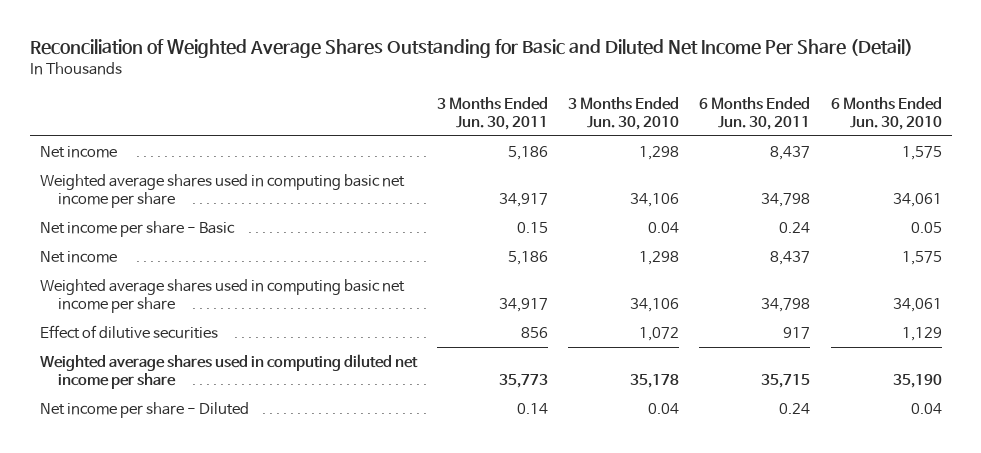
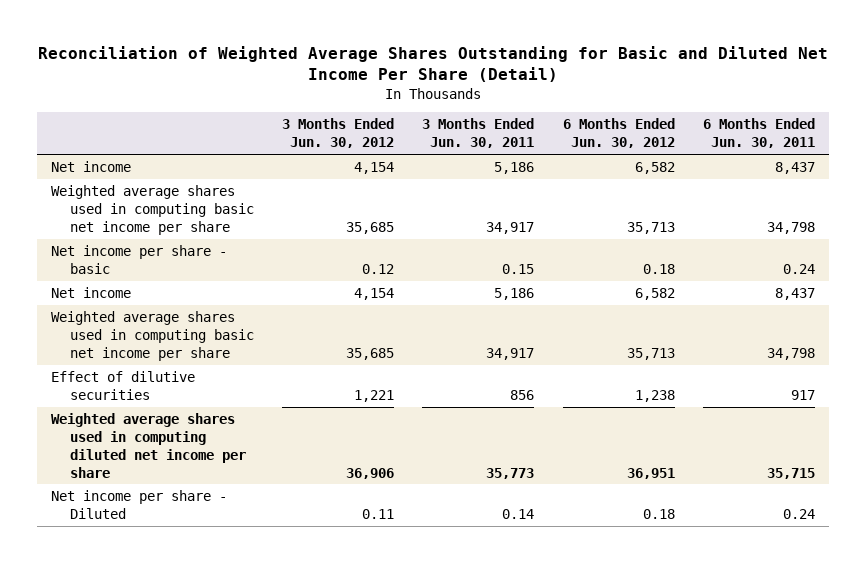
- | 3 Months Ended Jun. 30, 2011 | 3 Months Ended Jun. 30, 2010 | 6 Months Ended Jun. 30, 2011 | 6 Months Ended Jun. 30, 2010
+ | 3 Months Ended Jun. 30, 2012 | 3 Months Ended Jun. 30, 2011 | 6 Months Ended Jun. 30, 2012 | 6 Months Ended Jun. 30, 2011
- Net income per share - Basic | 0.15 | 0.04 | 0.24 | 0.05
+ Net income per share - basic | 0.12 | 0.15 | 0.18 | 0.24

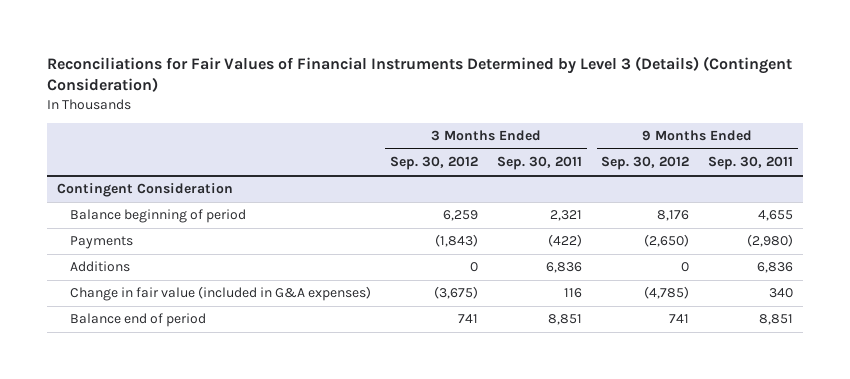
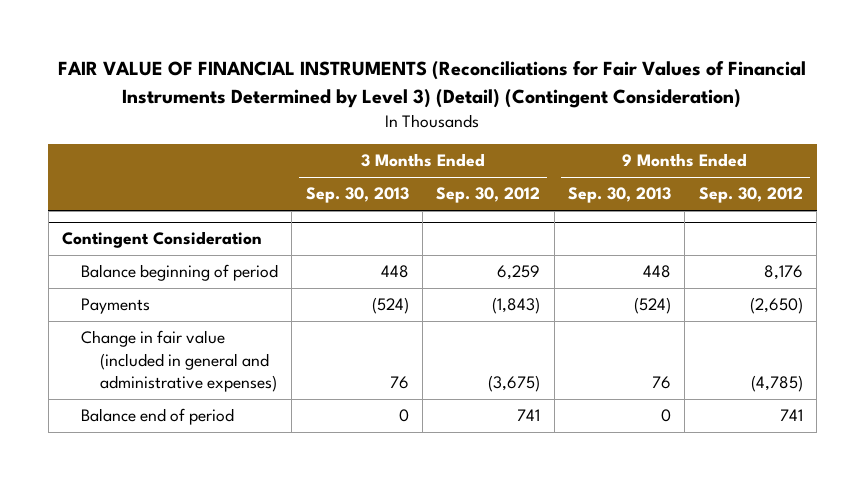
- Reconciliations for Fair Values of Financial Instruments Determined by Level 3 (Details) (Contingent Consideration)
+ FAIR VALUE OF FINANCIAL INSTRUMENTS (Reconciliations for Fair Values of Financial Instruments Determined by Level 3) (Detail) (Contingent Consideration)
- | 3 Months Ended Sep. 30, 2012 | 3 Months Ended Sep. 30, 2011 | 9 Months Ended Sep. 30, 2012 | 9 Months Ended Sep. 30, 2011
+ | 3 Months Ended Sep. 30, 2013 | 3 Months Ended Sep. 30, 2012 | 9 Months Ended Sep. 30, 2013 | 9 Months Ended Sep. 30, 2012
@ Contingent Consideration
- Additions | 0 | 6,836 | 0 | 6,836
- Change in fair value (included in G&A expenses) | (3,675) | 116 | (4,785) | 340
+ Change in fair value (included in general and administrative expenses) | 76 | (3,675) | 76 | (4,785)

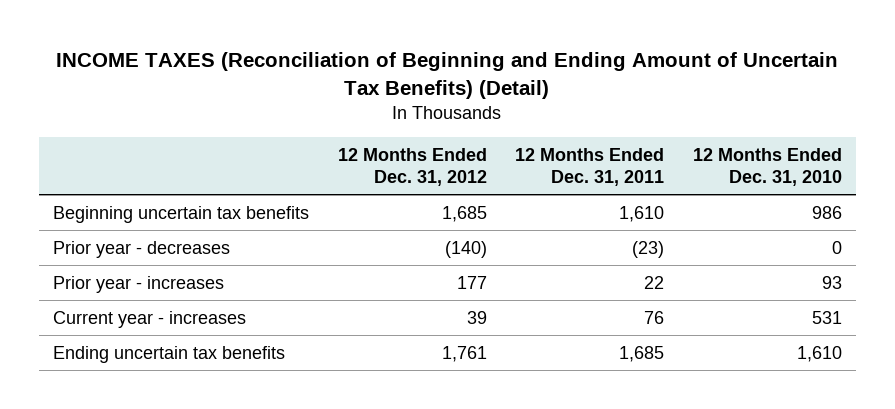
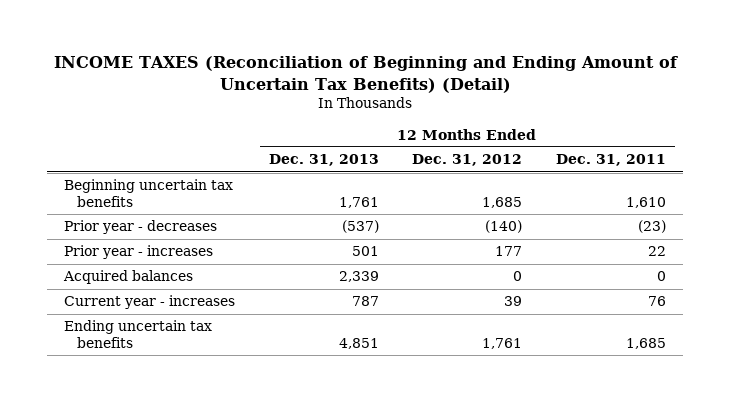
- | 12 Months Ended Dec. 31, 2012 | 12 Months Ended Dec. 31, 2011 | 12 Months Ended Dec. 31, 2010
+ | 12 Months Ended Dec. 31, 2013 | 12 Months Ended Dec. 31, 2012 | 12 Months Ended Dec. 31, 2011
+ Acquired balances | 2,339 | 0 | 0

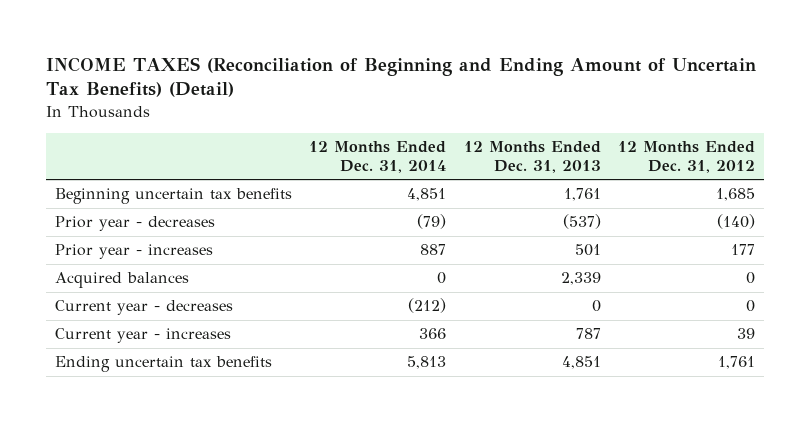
- | 12 Months Ended Dec. 31, 2013 | 12 Months Ended Dec. 31, 2012 | 12 Months Ended Dec. 31, 2011
+ | 12 Months Ended Dec. 31, 2014 | 12 Months Ended Dec. 31, 2013 | 12 Months Ended Dec. 31, 2012
+ Current year - decreases | (212) | 0 | 0

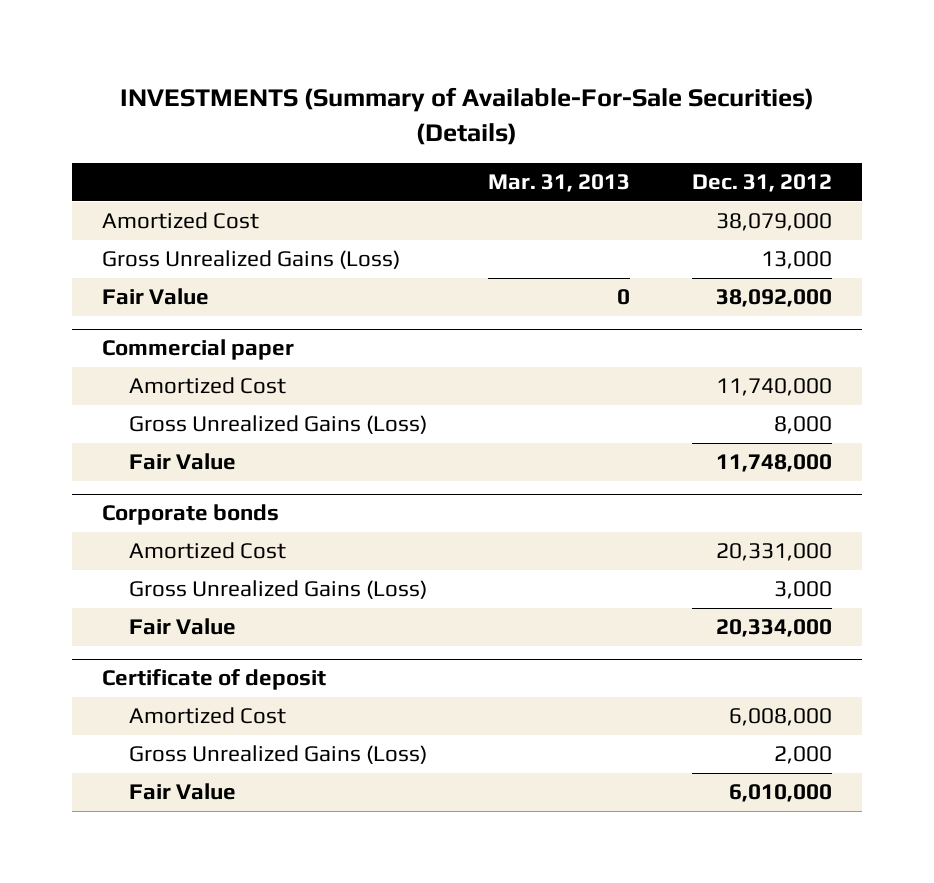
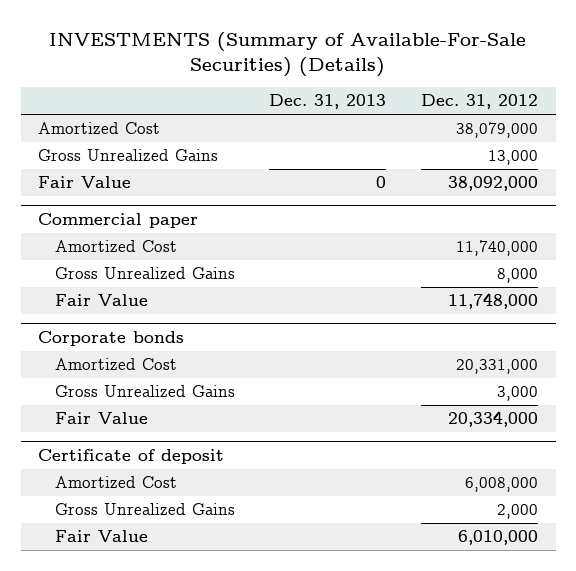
- | Mar. 31, 2013 | Dec. 31, 2012
+ | Dec. 31, 2013 | Dec. 31, 2012
- Gross Unrealized Gains (Loss) | | 13,000
+ Gross Unrealized Gains | | 13,000
@ Commercial paper
- Gross Unrealized Gains (Loss) | | 8,000
+ Gross Unrealized Gains | | 8,000
@ Corporate bonds
- Gross Unrealized Gains (Loss) | | 3,000
+ Gross Unrealized Gains | | 3,000
@ Certificate of deposit
- Gross Unrealized Gains (Loss) | | 2,000
+ Gross Unrealized Gains | | 2,000

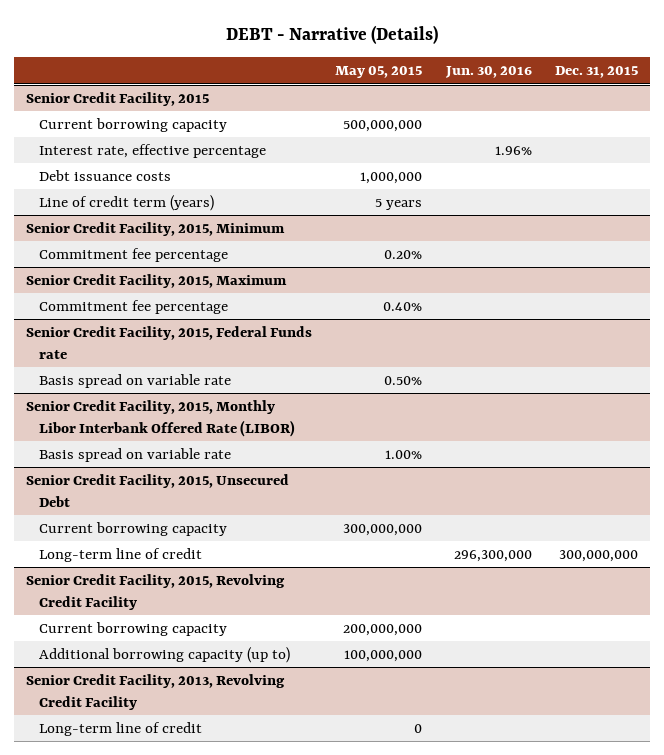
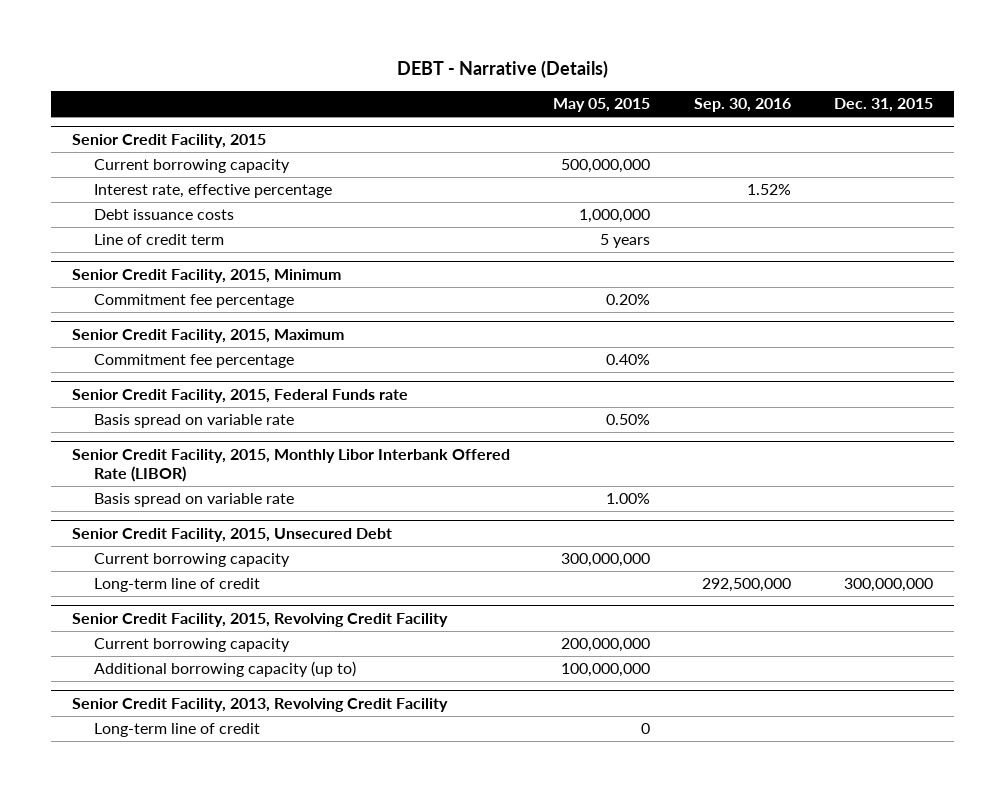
- | May 05, 2015 | Jun. 30, 2016 | Dec. 31, 2015
+ | May 05, 2015 | Sep. 30, 2016 | Dec. 31, 2015
@ Senior Credit Facility, 2015
- Line of credit term (years) | 5 years | |
+ Line of credit term | 5 years | |

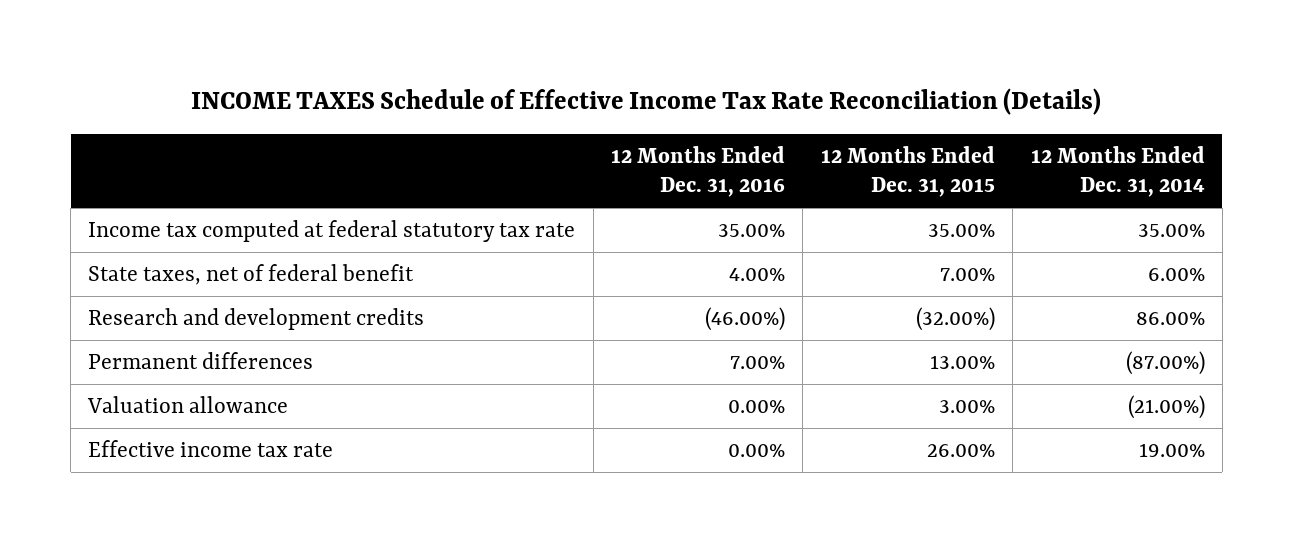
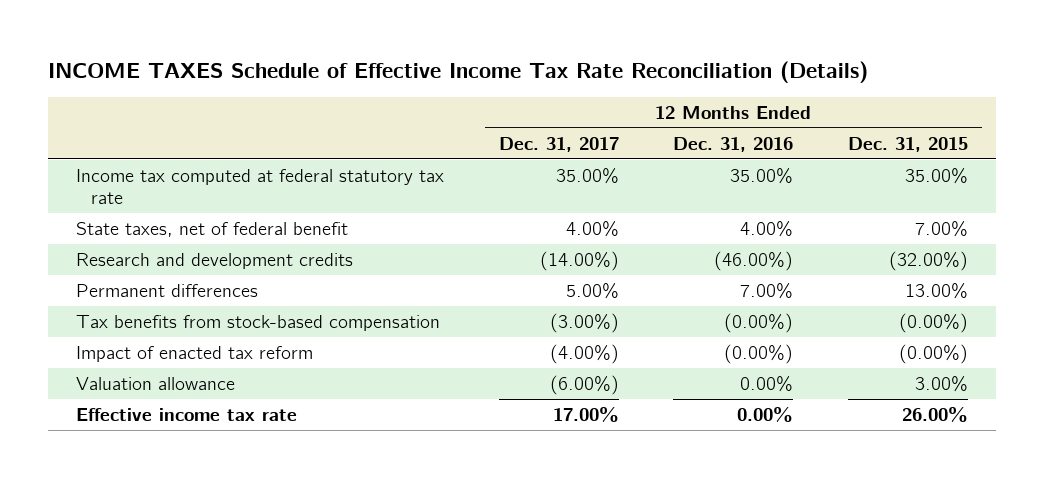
- | 12 Months Ended Dec. 31, 2016 | 12 Months Ended Dec. 31, 2015 | 12 Months Ended Dec. 31, 2014
+ | 12 Months Ended Dec. 31, 2017 | 12 Months Ended Dec. 31, 2016 | 12 Months Ended Dec. 31, 2015
+ Tax benefits from stock-based compensation | (3.00%) | (0.00%) | (0.00%)
+ Impact of enacted tax reform | (4.00%) | (0.00%) | (0.00%)

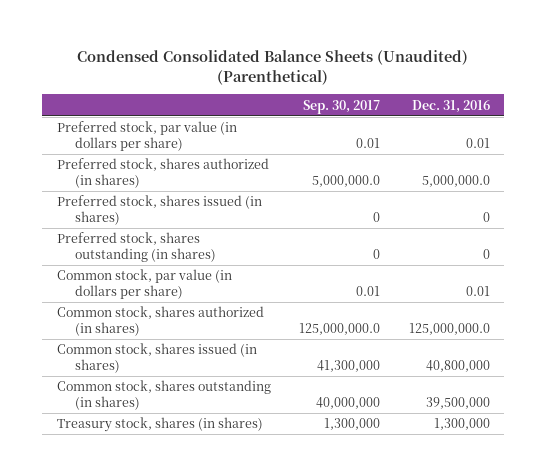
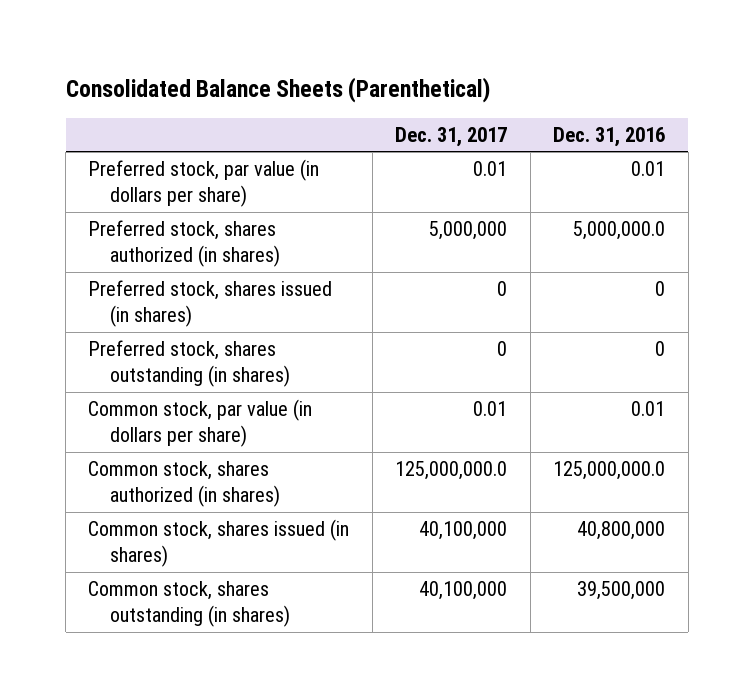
- Condensed Consolidated Balance Sheets (Unaudited) (Parenthetical)
+ Consolidated Balance Sheets (Parenthetical)
- | Sep. 30, 2017 | Dec. 31, 2016
+ | Dec. 31, 2017 | Dec. 31, 2016
- Treasury stock, shares (in shares) | 1,300,000 | 1,300,000

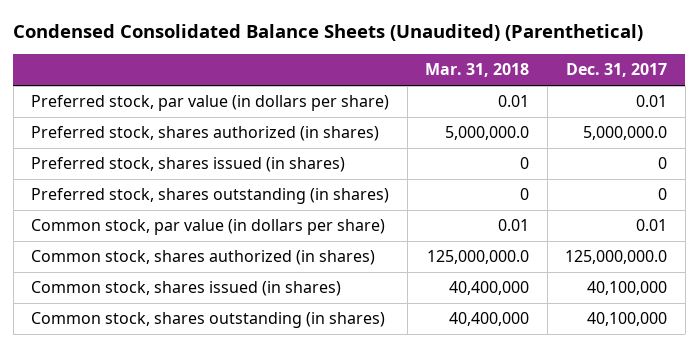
- Consolidated Balance Sheets (Parenthetical)
+ Condensed Consolidated Balance Sheets (Unaudited) (Parenthetical)
- | Dec. 31, 2017 | Dec. 31, 2016
+ | Mar. 31, 2018 | Dec. 31, 2017
- Preferred stock, shares authorized (in shares) | 5,000,000 | 5,000,000.0
+ Preferred stock, shares authorized (in shares) | 5,000,000.0 | 5,000,000.0

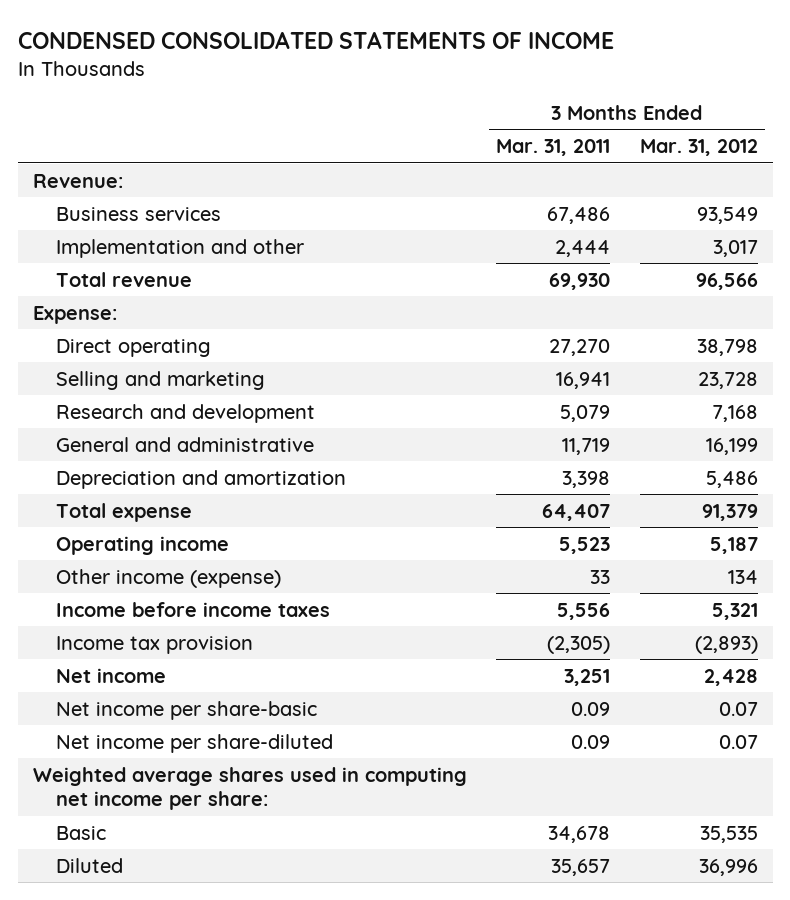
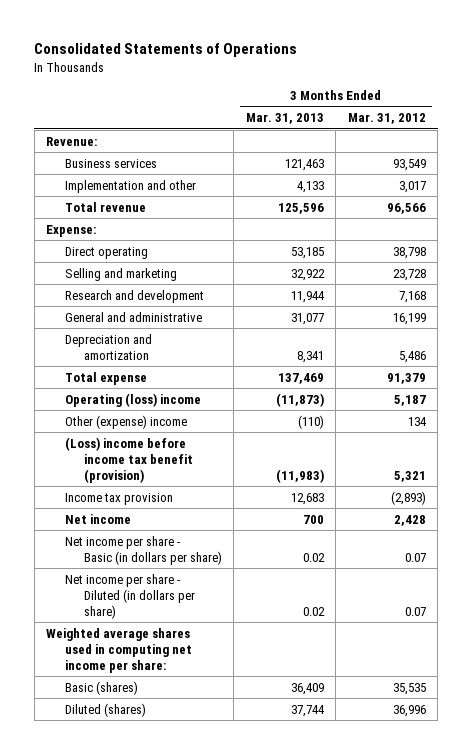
- CONDENSED CONSOLIDATED STATEMENTS OF INCOME
+ Consolidated Statements of Operations
- | 3 Months Ended Mar. 31, 2011 | 3 Months Ended Mar. 31, 2012
+ | 3 Months Ended Mar. 31, 2013 | 3 Months Ended Mar. 31, 2012
- Operating income | 5,523 | 5,187
- Other income (expense) | 33 | 134
- Income before income taxes | 5,556 | 5,321
+ Operating (loss) income | (11,873) | 5,187
+ Other (expense) income | (110) | 134
+ (Loss) income before income tax benefit (provision) | (11,983) | 5,321
- Net income per share-basic | 0.09 | 0.07
- Net income per share-diluted | 0.09 | 0.07
+ Net income per share - Basic (in dollars per share) | 0.02 | 0.07
+ Net income per share - Diluted (in dollars per share) | 0.02 | 0.07
- Basic | 34,678 | 35,535
- Diluted | 35,657 | 36,996
+ Basic (shares) | 36,409 | 35,535
+ Diluted (shares) | 37,744 | 36,996

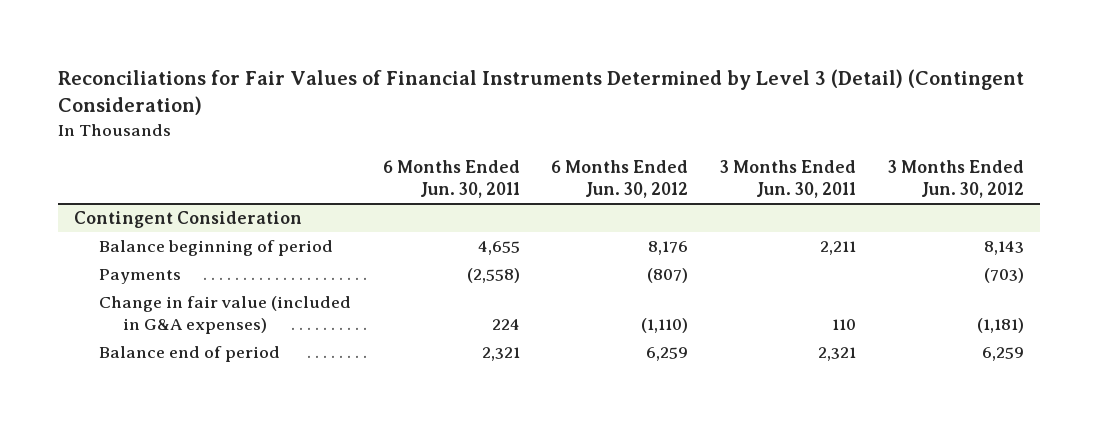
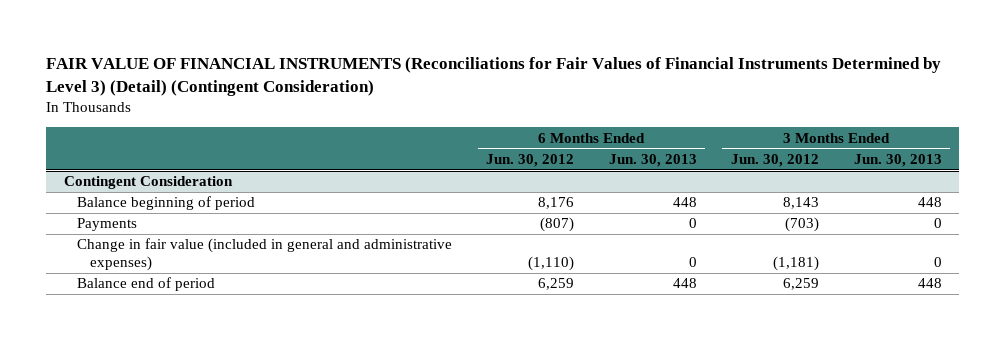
- Reconciliations for Fair Values of Financial Instruments Determined by Level 3 (Detail) (Contingent Consideration)
+ FAIR VALUE OF FINANCIAL INSTRUMENTS (Reconciliations for Fair Values of Financial Instruments Determined by Level 3) (Detail) (Contingent Consideration)
- | 6 Months Ended Jun. 30, 2011 | 6 Months Ended Jun. 30, 2012 | 3 Months Ended Jun. 30, 2011 | 3 Months Ended Jun. 30, 2012
+ | 6 Months Ended Jun. 30, 2012 | 6 Months Ended Jun. 30, 2013 | 3 Months Ended Jun. 30, 2012 | 3 Months Ended Jun. 30, 2013
@ Contingent Consideration
- Change in fair value (included in G&A expenses) | 224 | (1,110) | 110 | (1,181)
+ Change in fair value (included in general and administrative expenses) | (1,110) | 0 | (1,181) | 0

